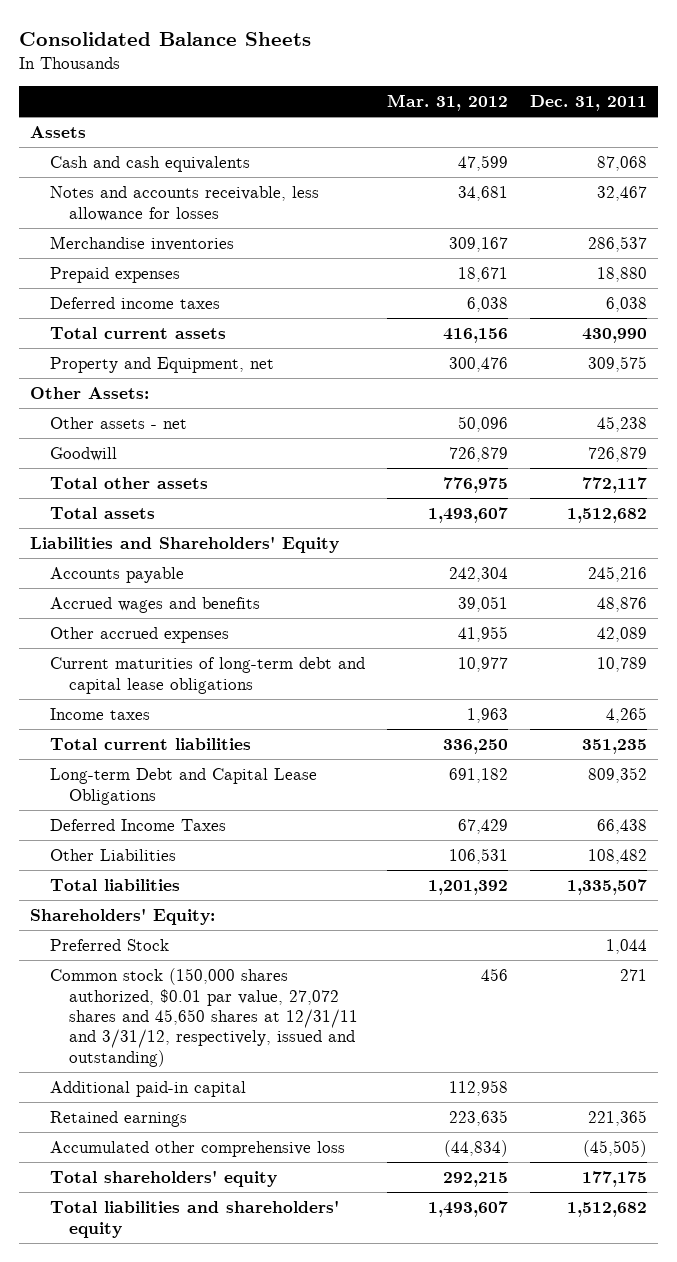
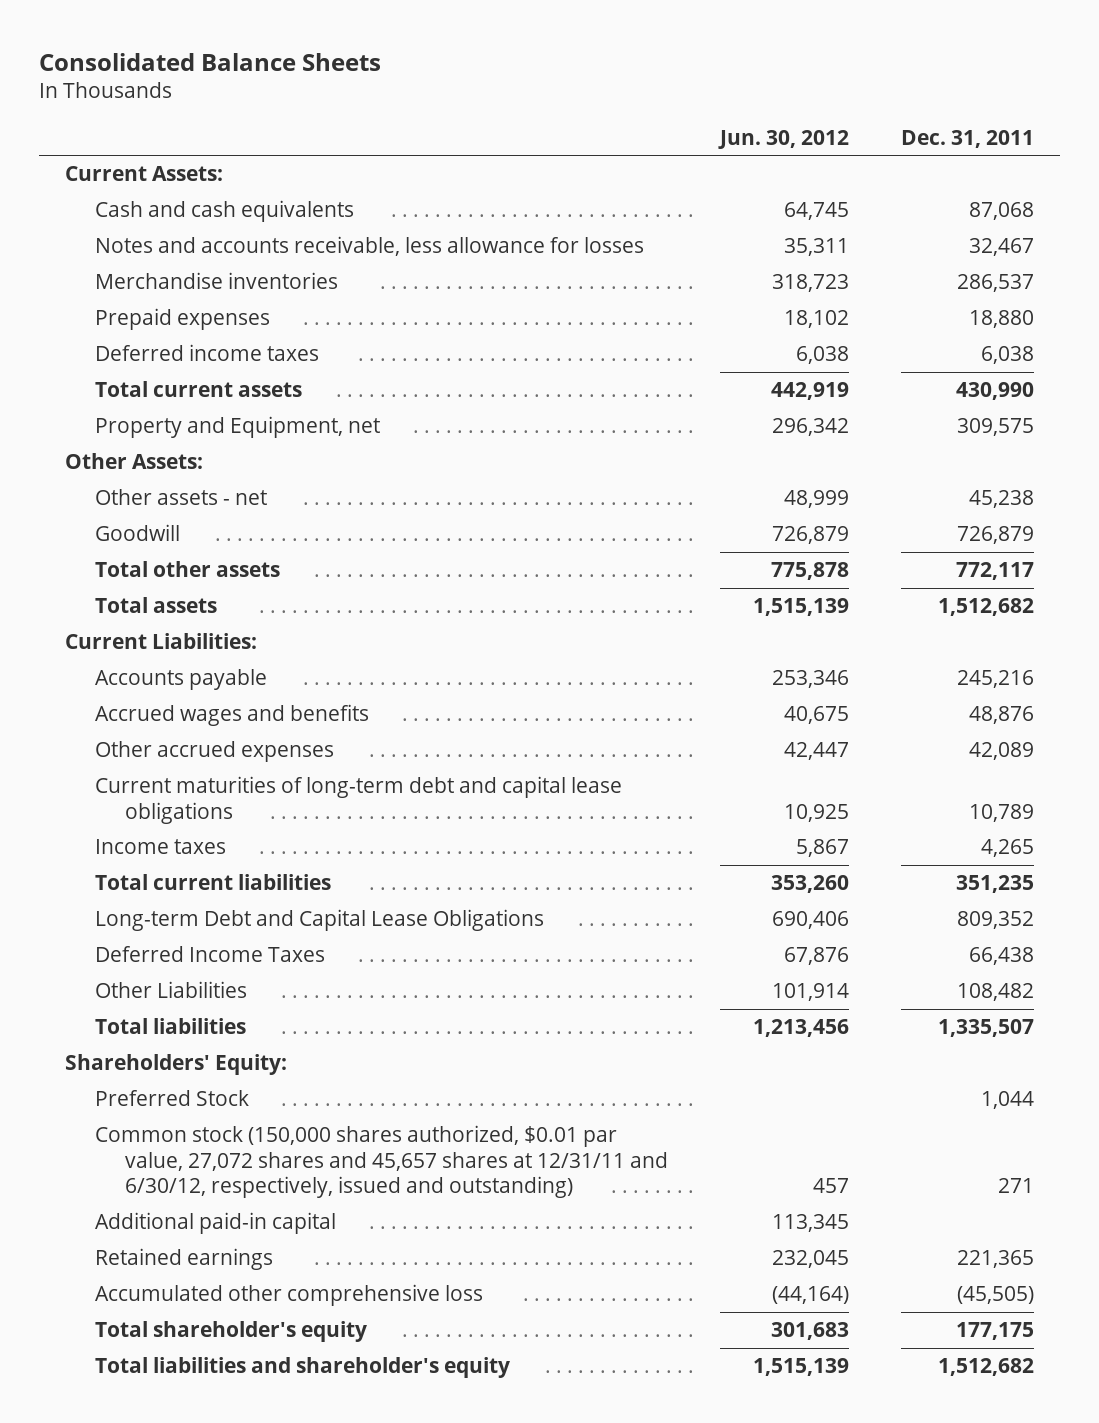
- | Mar. 31, 2012 | Dec. 31, 2011
+ | Jun. 30, 2012 | Dec. 31, 2011
- Assets
+ Current Assets:
- Liabilities and Shareholders' Equity
+ Current Liabilities:
- Common stock (150,000 shares authorized, $0.01 par value, 27,072 shares and 45,650 shares at 12/31/11 and 3/31/12, respectively, issued and outstanding) | 456 | 271
+ Common stock (150,000 shares authorized, $0.01 par value, 27,072 shares and 45,657 shares at 12/31/11 and 6/30/12, respectively, issued and outstanding) | 457 | 271
- Total shareholders' equity | 292,215 | 177,175
- Total liabilities and shareholders' equity | 1,493,607 | 1,512,682
+ Total shareholder's equity | 301,683 | 177,175
+ Total liabilities and shareholder's equity | 1,515,139 | 1,512,682

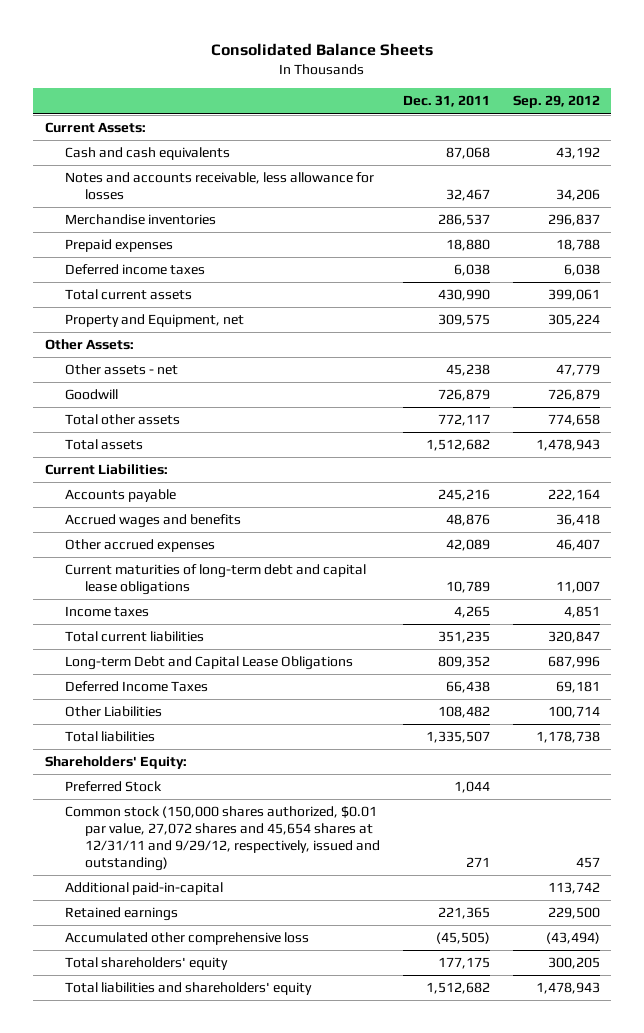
- | Jun. 30, 2012 | Dec. 31, 2011
+ | Dec. 31, 2011 | Sep. 29, 2012
- Common stock (150,000 shares authorized, $0.01 par value, 27,072 shares and 45,657 shares at 12/31/11 and 6/30/12, respectively, issued and outstanding) | 457 | 271
- Additional paid-in capital | 113,345 |
+ Common stock (150,000 shares authorized, $0.01 par value, 27,072 shares and 45,654 shares at 12/31/11 and 9/29/12, respectively, issued and outstanding) | 271 | 457
+ Additional paid-in-capital | | 113,742
- Total shareholder's equity | 301,683 | 177,175
- Total liabilities and shareholder's equity | 1,515,139 | 1,512,682
+ Total shareholders' equity | 177,175 | 300,205
+ Total liabilities and shareholders' equity | 1,512,682 | 1,478,943

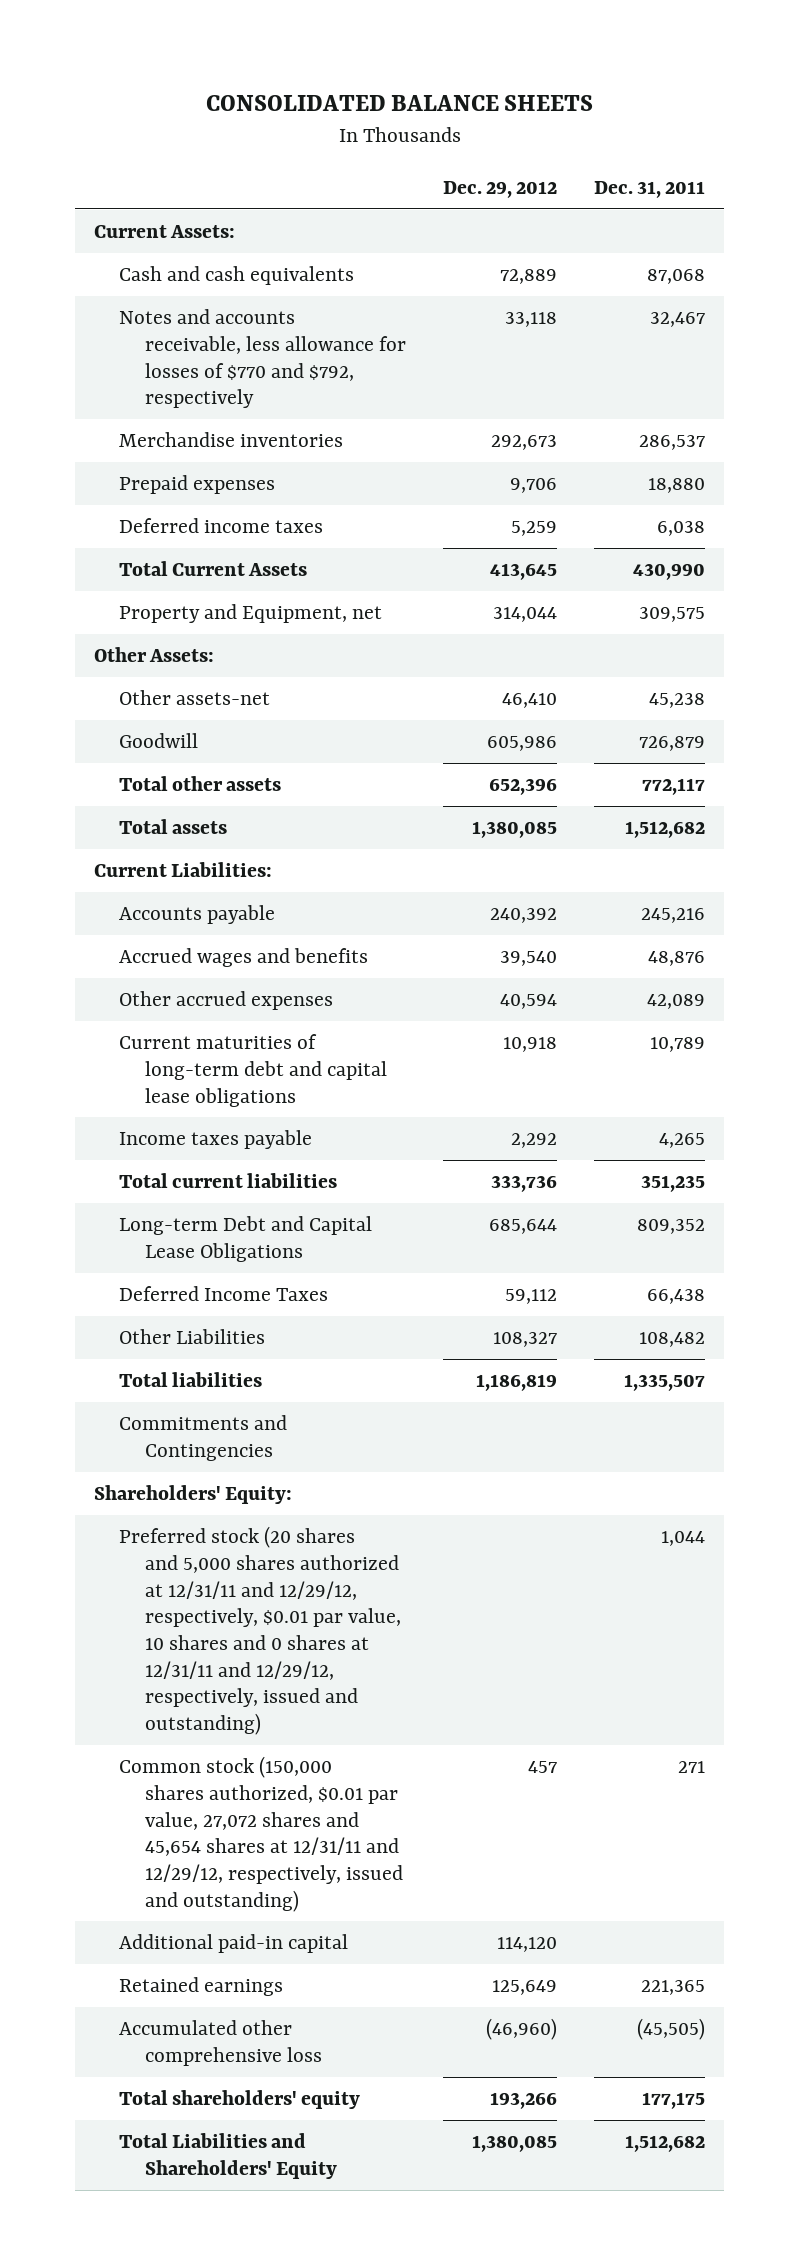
- Consolidated Balance Sheets
+ CONSOLIDATED BALANCE SHEETS
- | Dec. 31, 2011 | Sep. 29, 2012
+ | Dec. 29, 2012 | Dec. 31, 2011
- Notes and accounts receivable, less allowance for losses | 32,467 | 34,206
+ Notes and accounts receivable, less allowance for losses of $770 and $792, respectively | 33,118 | 32,467
- Total current assets | 430,990 | 399,061
+ Total Current Assets | 413,645 | 430,990
- Other assets - net | 45,238 | 47,779
+ Other assets-net | 46,410 | 45,238
- Income taxes | 4,265 | 4,851
+ Income taxes payable | 2,292 | 4,265
+ Commitments and Contingencies
- Preferred Stock | 1,044 |
- Common stock (150,000 shares authorized, $0.01 par value, 27,072 shares and 45,654 shares at 12/31/11 and 9/29/12, respectively, issued and outstanding) | 271 | 457
- Additional paid-in-capital | | 113,742
+ Preferred stock (20 shares and 5,000 shares authorized at 12/31/11 and 12/29/12, respectively, $0.01 par value, 10 shares and 0 shares at 12/31/11 and 12/29/12, respectively, issued and outstanding) | | 1,044
+ Common stock (150,000 shares authorized, $0.01 par value, 27,072 shares and 45,654 shares at 12/31/11 and 12/29/12, respectively, issued and outstanding) | 457 | 271
+ Additional paid-in capital | 114,120 |
- Total liabilities and shareholders' equity | 1,512,682 | 1,478,943
+ Total Liabilities and Shareholders' Equity | 1,380,085 | 1,512,682

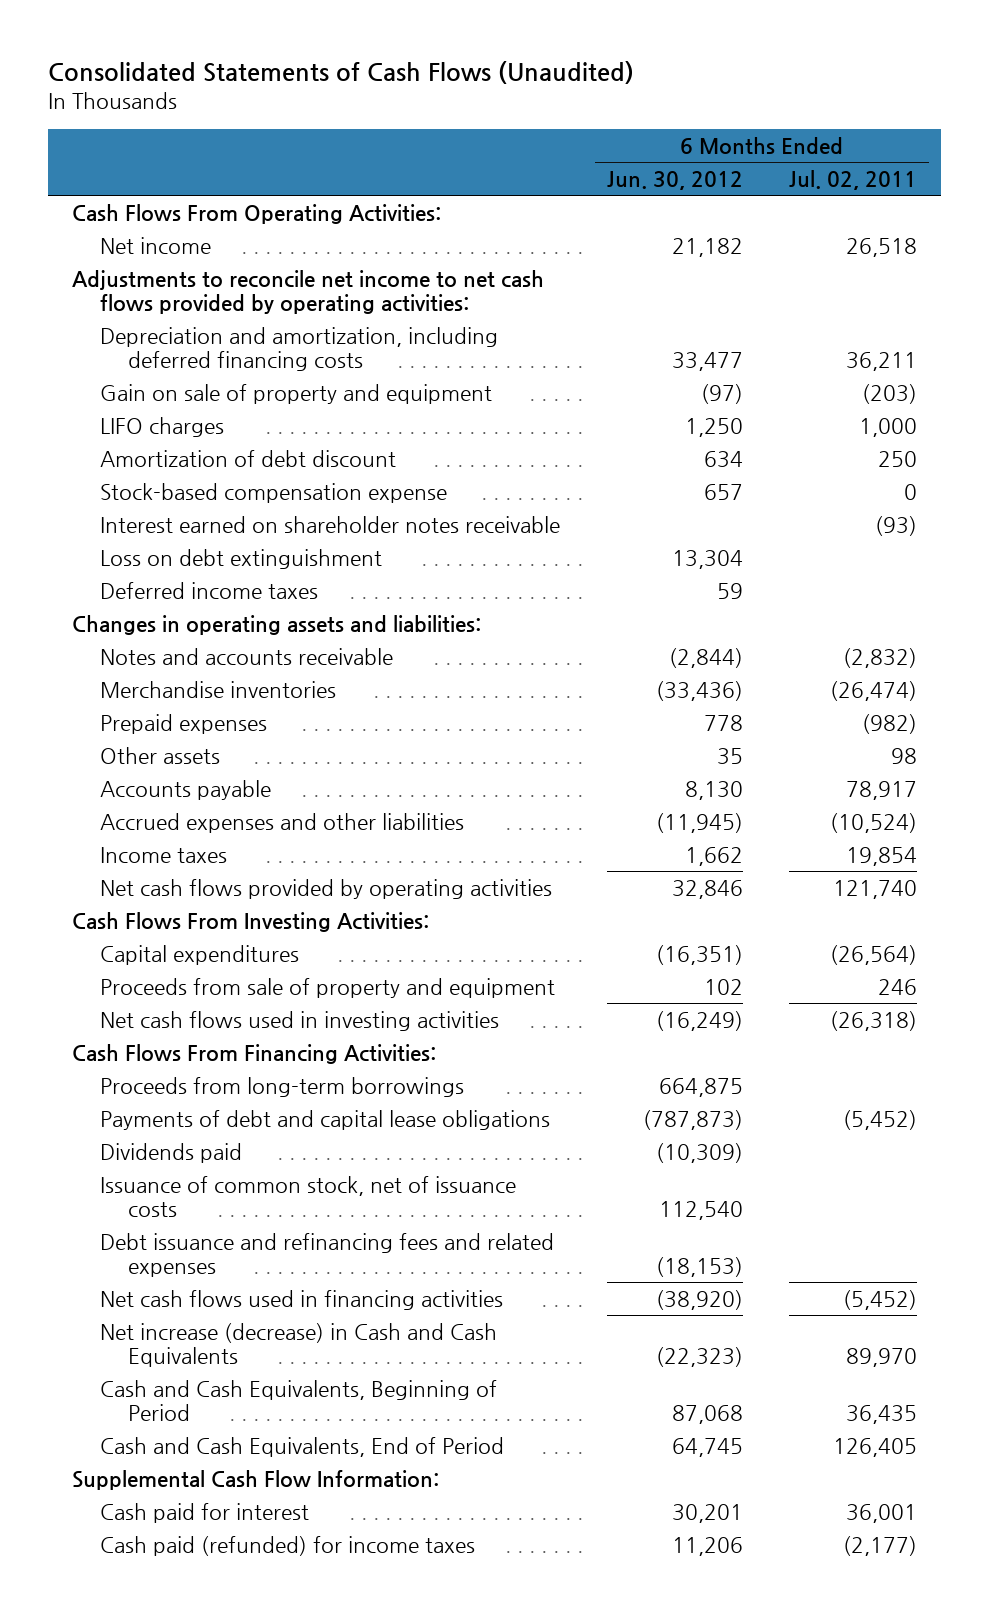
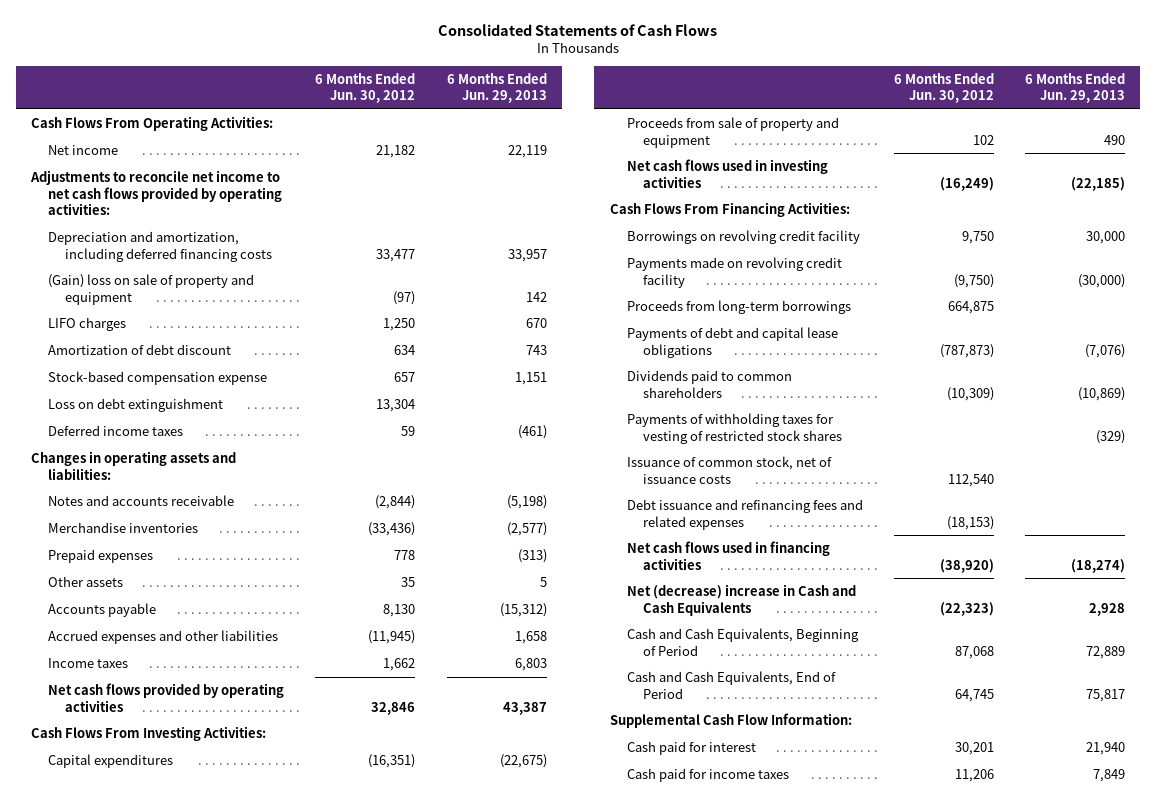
- Consolidated Statements of Cash Flows (Unaudited)
+ Consolidated Statements of Cash Flows
- | 6 Months Ended Jun. 30, 2012 | 6 Months Ended Jul. 02, 2011
+ | 6 Months Ended Jun. 30, 2012 | 6 Months Ended Jun. 29, 2013
- Gain on sale of property and equipment | (97) | (203)
+ (Gain) loss on sale of property and equipment | (97) | 142
- Interest earned on shareholder notes receivable | | (93)
+ Borrowings on revolving credit facility | 9,750 | 30,000
+ Payments made on revolving credit facility | (9,750) | (30,000)
- Dividends paid | (10,309) |
+ Dividends paid to common shareholders | (10,309) | (10,869)
+ Payments of withholding taxes for vesting of restricted stock shares | | (329)
- Net increase (decrease) in Cash and Cash Equivalents | (22,323) | 89,970
+ Net (decrease) increase in Cash and Cash Equivalents | (22,323) | 2,928
- Cash paid (refunded) for income taxes | 11,206 | (2,177)
+ Cash paid for income taxes | 11,206 | 7,849

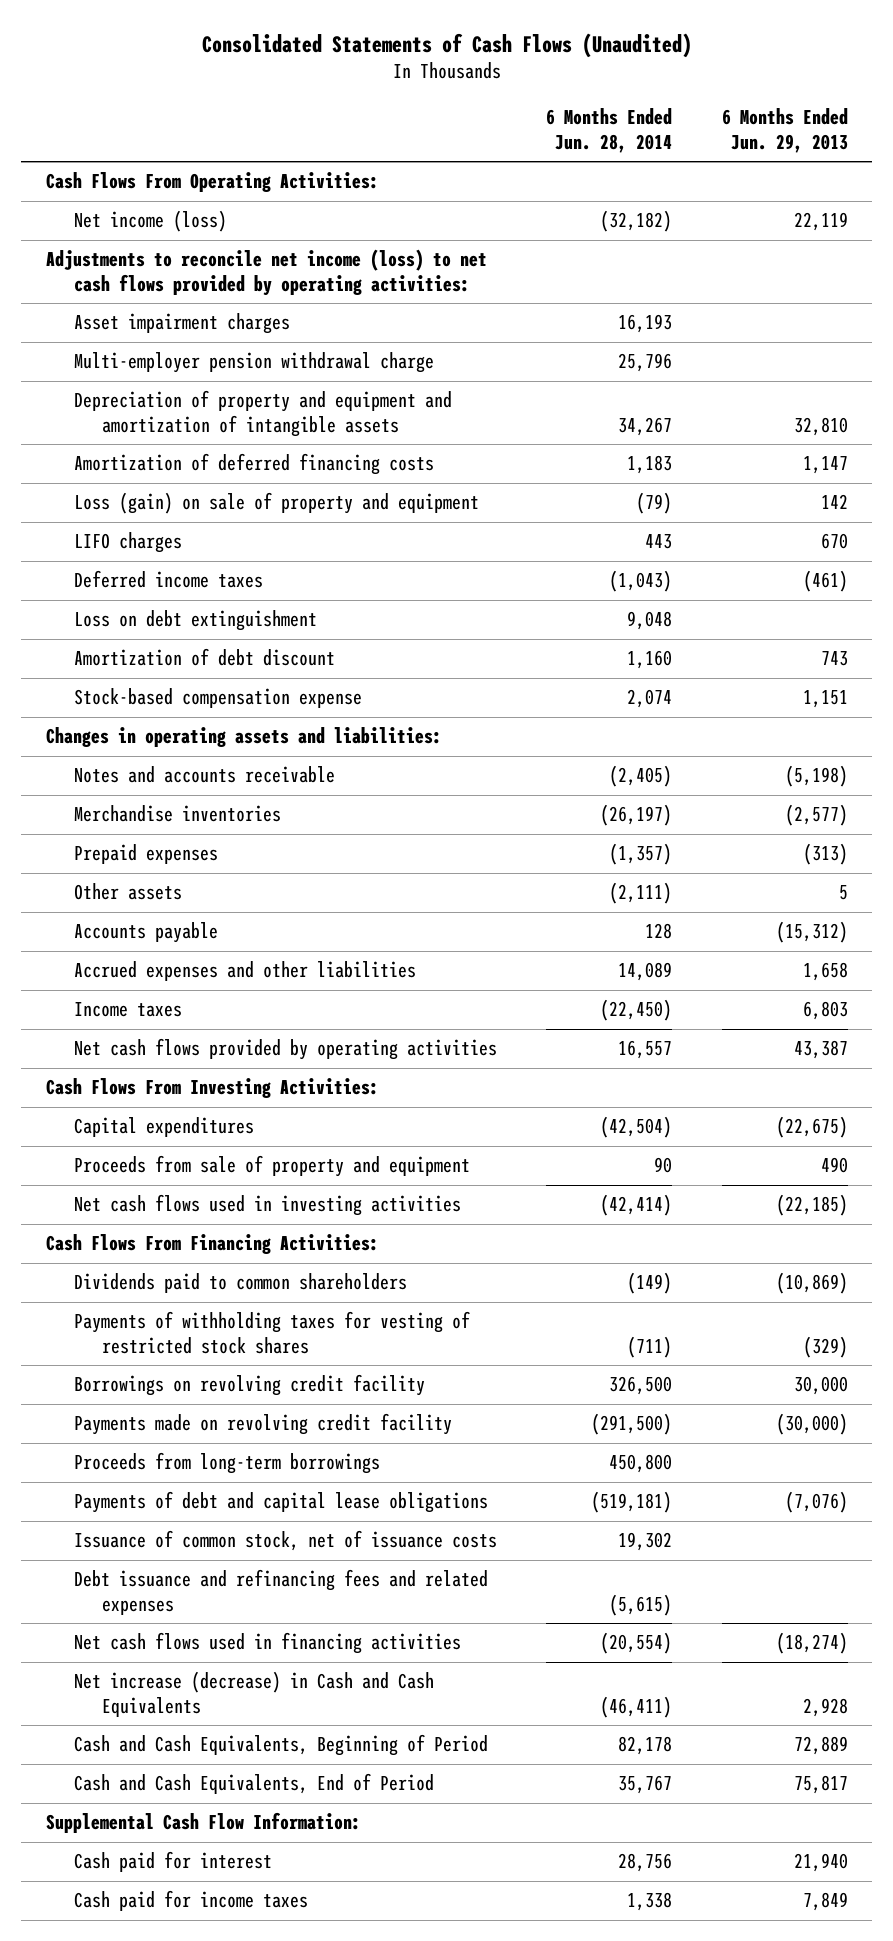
- Consolidated Statements of Cash Flows
+ Consolidated Statements of Cash Flows (Unaudited)
- | 6 Months Ended Jun. 30, 2012 | 6 Months Ended Jun. 29, 2013
+ | 6 Months Ended Jun. 28, 2014 | 6 Months Ended Jun. 29, 2013
- Net income | 21,182 | 22,119
- Adjustments to reconcile net income to net cash flows provided by operating activities:
- Depreciation and amortization, including deferred financing costs | 33,477 | 33,957
- (Gain) loss on sale of property and equipment | (97) | 142
+ Net income (loss) | (32,182) | 22,119
+ Adjustments to reconcile net income (loss) to net cash flows provided by operating activities:
+ Asset impairment charges | 16,193 |
+ Multi-employer pension withdrawal charge | 25,796 |
+ Depreciation of property and equipment and amortization of intangible assets | 34,267 | 32,810
+ Amortization of deferred financing costs | 1,183 | 1,147
+ Loss (gain) on sale of property and equipment | (79) | 142
moved up: Deferred income taxes | (1,043) | (461)
moved up: Loss on debt extinguishment | 9,048 |
moved up: Dividends paid to common shareholders | (149) | (10,869)
moved up: Payments of withholding taxes for vesting of restricted stock shares | (711) | (329)
- Net (decrease) increase in Cash and Cash Equivalents | (22,323) | 2,928
+ Net increase (decrease) in Cash and Cash Equivalents | (46,411) | 2,928

